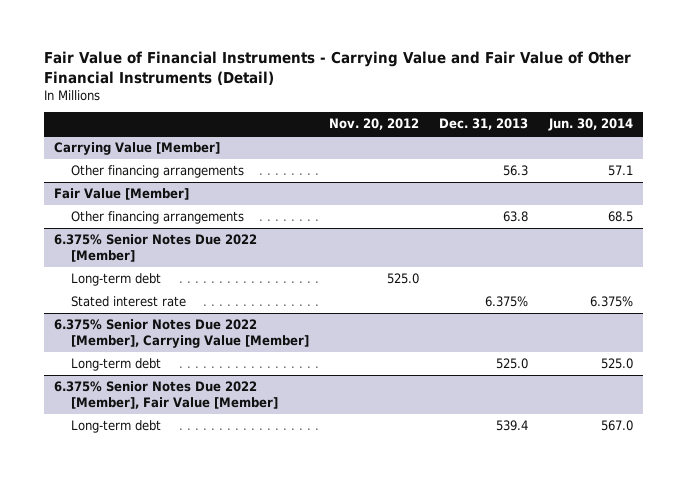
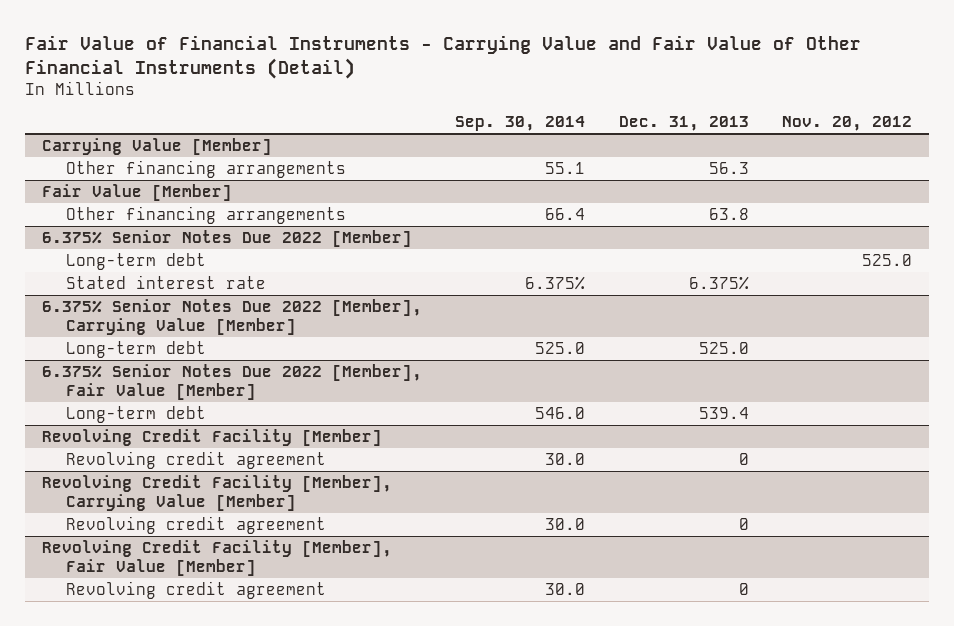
- | Nov. 20, 2012 | Dec. 31, 2013 | Jun. 30, 2014
+ | Sep. 30, 2014 | Dec. 31, 2013 | Nov. 20, 2012
+ Revolving Credit Facility [Member]
+ Revolving credit agreement | 30.0 | 0 |
+ Revolving Credit Facility [Member], Carrying Value [Member]
+ Revolving credit agreement | 30.0 | 0 |
+ Revolving Credit Facility [Member], Fair Value [Member]
+ Revolving credit agreement | 30.0 | 0 |

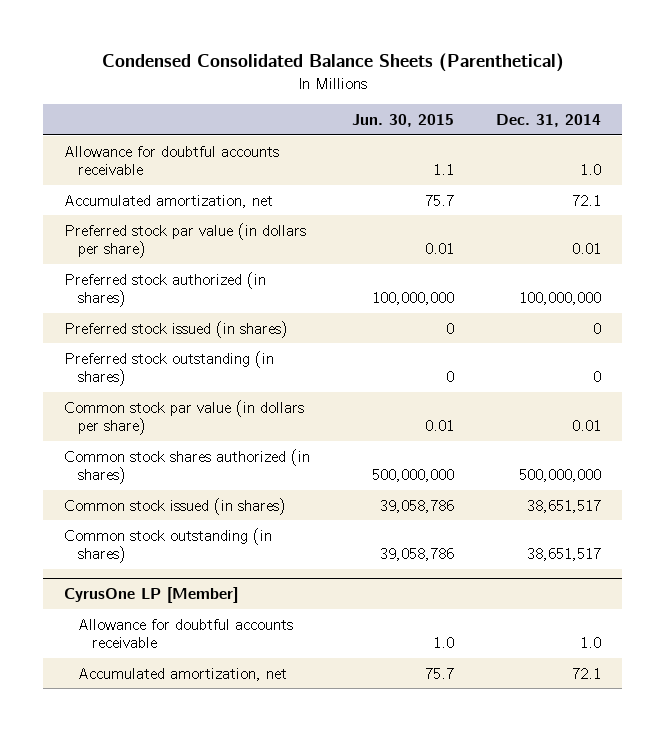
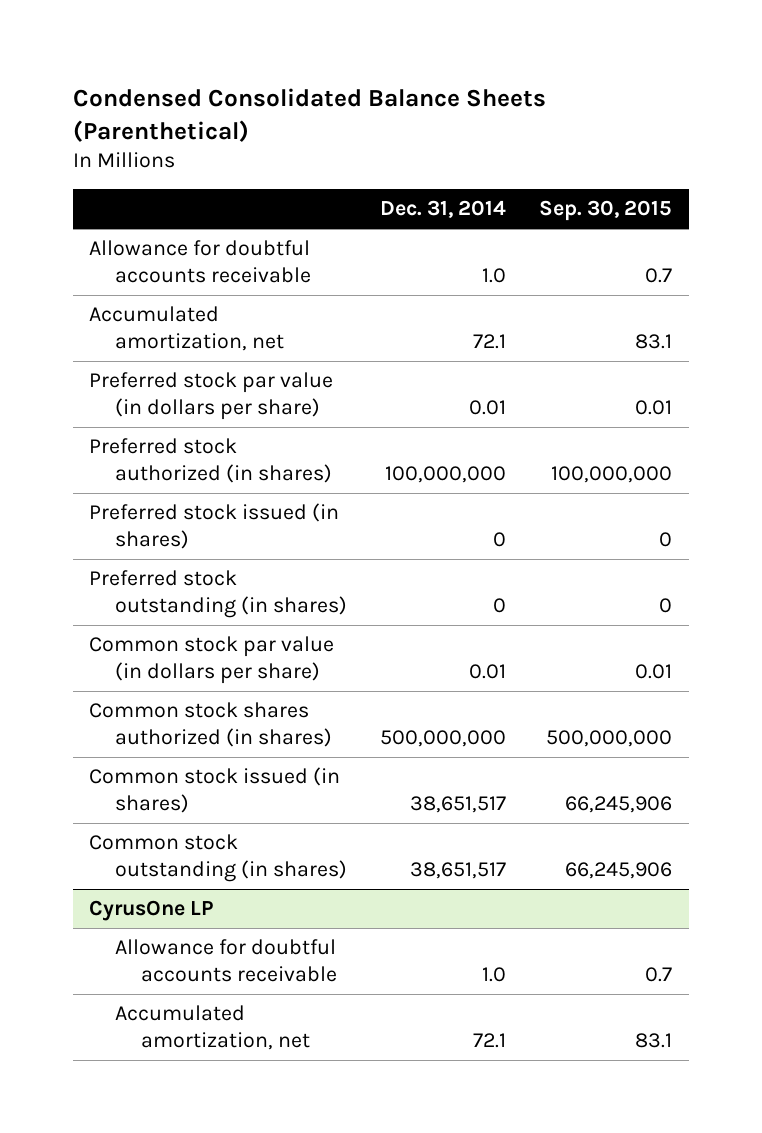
- | Jun. 30, 2015 | Dec. 31, 2014
+ | Dec. 31, 2014 | Sep. 30, 2015
- CyrusOne LP [Member]
+ CyrusOne LP

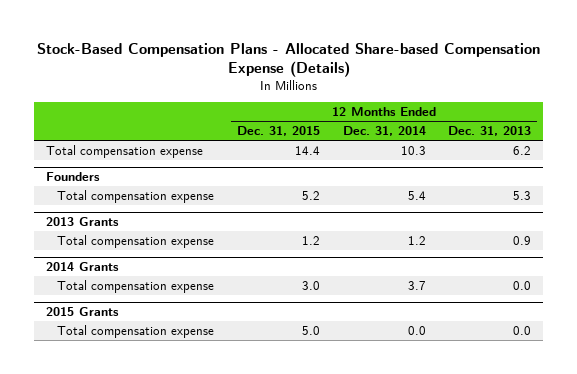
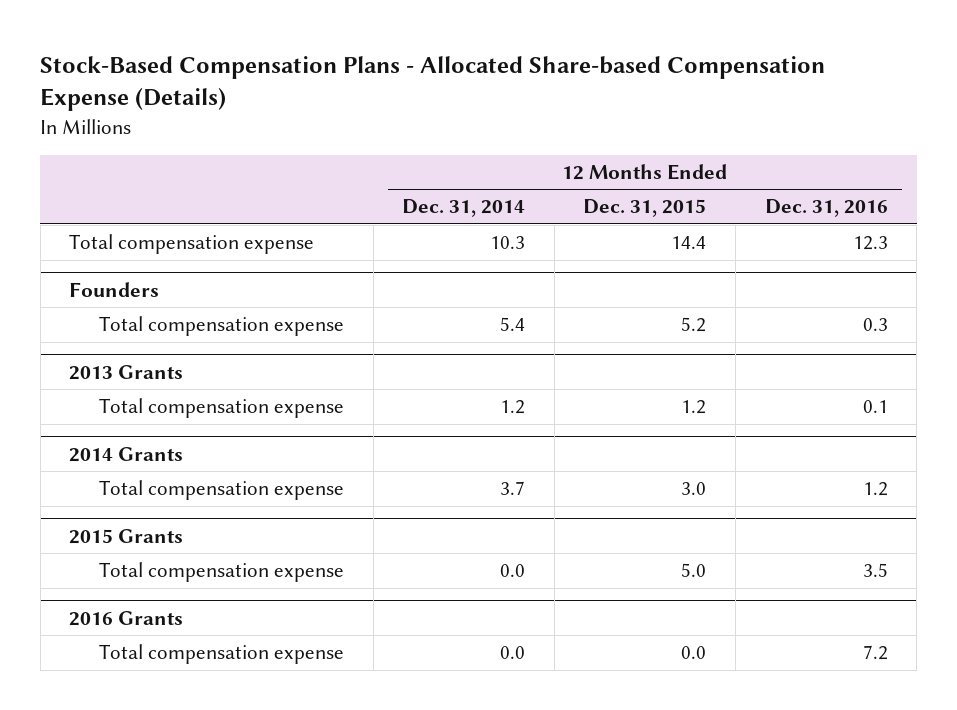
- | 12 Months Ended Dec. 31, 2015 | 12 Months Ended Dec. 31, 2014 | 12 Months Ended Dec. 31, 2013
+ | 12 Months Ended Dec. 31, 2014 | 12 Months Ended Dec. 31, 2015 | 12 Months Ended Dec. 31, 2016
+ 2016 Grants
+ Total compensation expense | 0.0 | 0.0 | 7.2

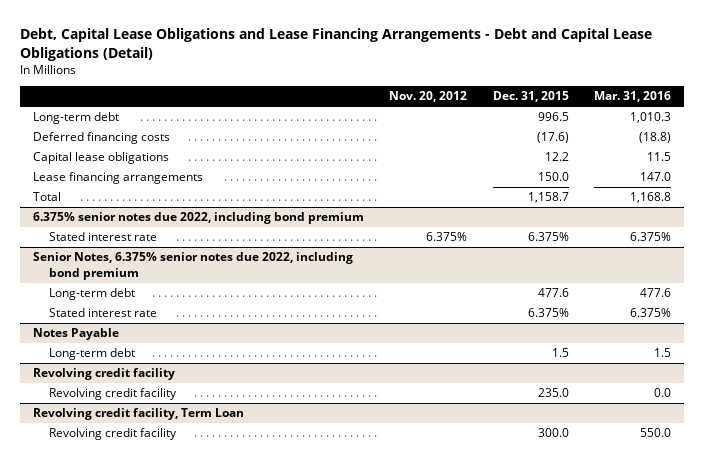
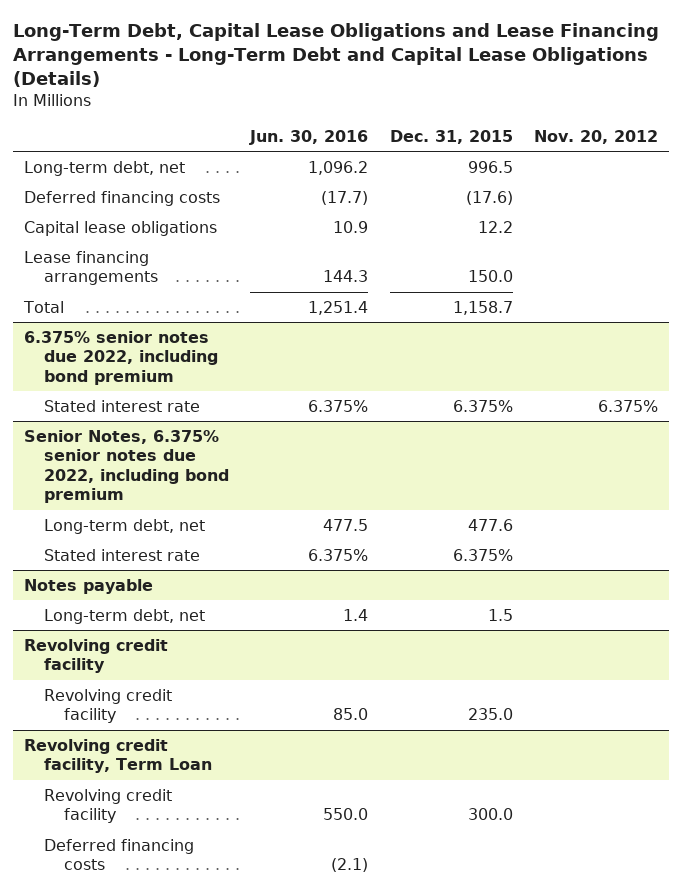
- Debt, Capital Lease Obligations and Lease Financing Arrangements - Debt and Capital Lease Obligations (Detail)
+ Long-Term Debt, Capital Lease Obligations and Lease Financing Arrangements - Long-Term Debt and Capital Lease Obligations (Details)
- | Nov. 20, 2012 | Dec. 31, 2015 | Mar. 31, 2016
+ | Jun. 30, 2016 | Dec. 31, 2015 | Nov. 20, 2012
- Long-term debt | | 996.5 | 1,010.3
+ Long-term debt, net | 1,096.2 | 996.5 |
@ Senior Notes, 6.375% senior notes due 2022, including bond premium
- Long-term debt | | 477.6 | 477.6
+ Long-term debt, net | 477.5 | 477.6 |
- Notes Payable
- Long-term debt | | 1.5 | 1.5
+ Notes payable
+ Long-term debt, net | 1.4 | 1.5 |
@ Revolving credit facility, Term Loan
+ Deferred financing costs | (2.1) | |

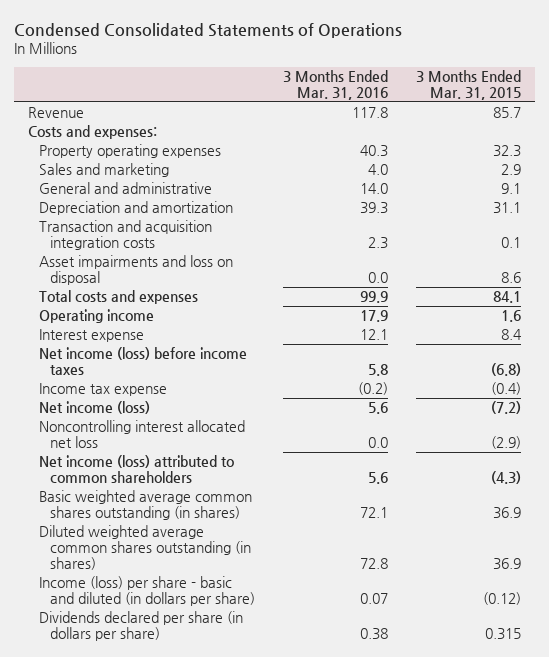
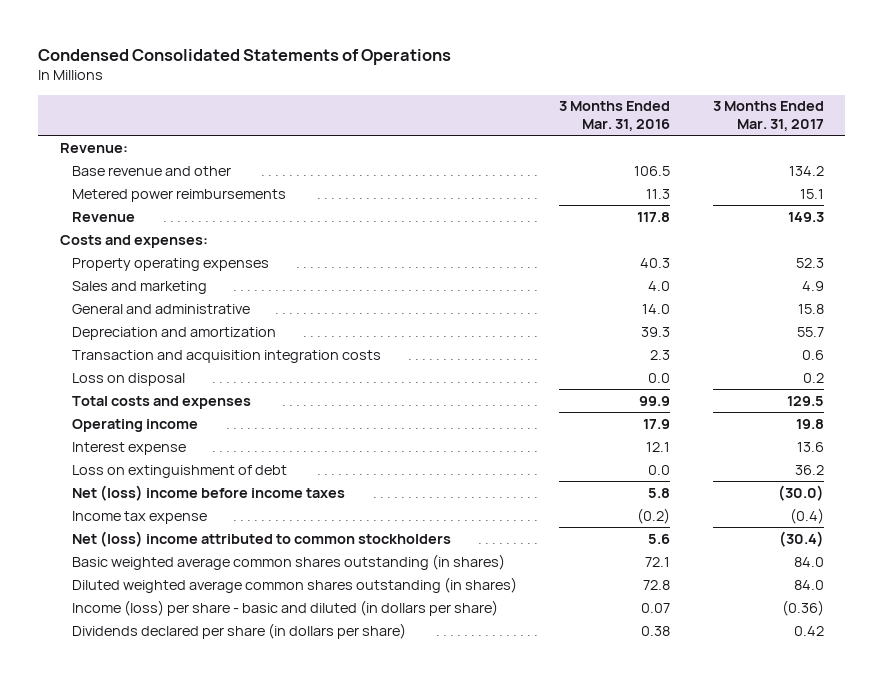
- | 3 Months Ended Mar. 31, 2016 | 3 Months Ended Mar. 31, 2015
+ | 3 Months Ended Mar. 31, 2016 | 3 Months Ended Mar. 31, 2017
+ Revenue:
+ Base revenue and other | 106.5 | 134.2
+ Metered power reimbursements | 11.3 | 15.1
- Asset impairments and loss on disposal | 0.0 | 8.6
+ Loss on disposal | 0.0 | 0.2
- Net income (loss) before income taxes | 5.8 | (6.8)
+ Loss on extinguishment of debt | 0.0 | 36.2
+ Net (loss) income before income taxes | 5.8 | (30.0)
- Net income (loss) | 5.6 | (7.2)
- Noncontrolling interest allocated net loss | 0.0 | (2.9)
- Net income (loss) attributed to common shareholders | 5.6 | (4.3)
+ Net (loss) income attributed to common stockholders | 5.6 | (30.4)

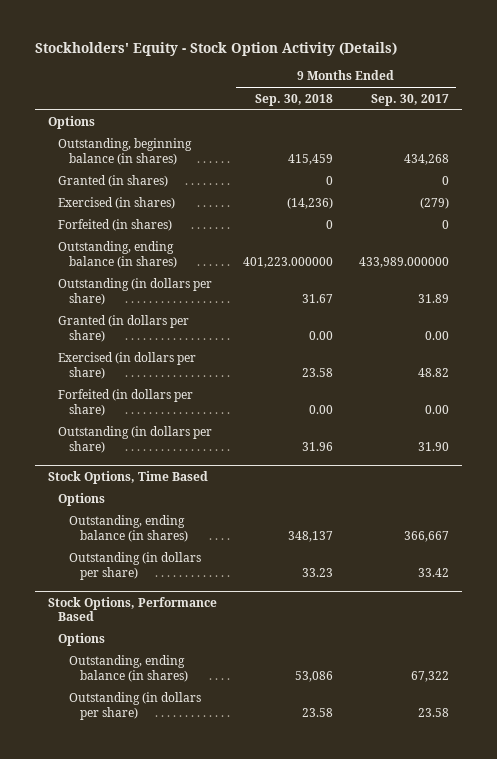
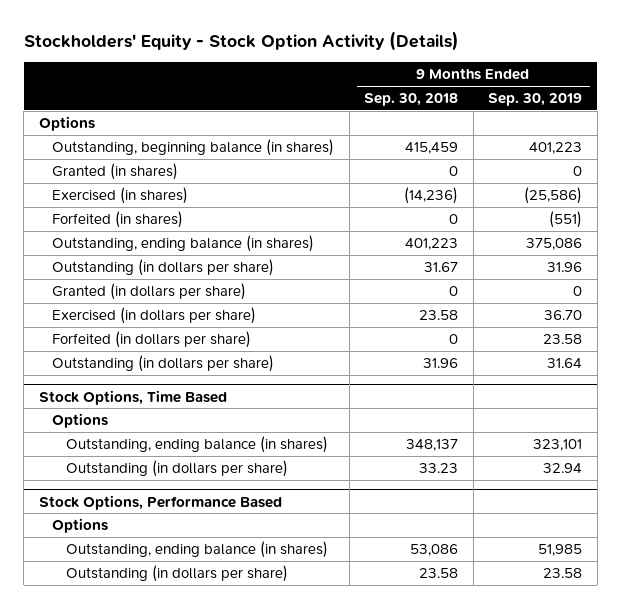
- | 9 Months Ended Sep. 30, 2018 | 9 Months Ended Sep. 30, 2017
+ | 9 Months Ended Sep. 30, 2018 | 9 Months Ended Sep. 30, 2019
- Outstanding, ending balance (in shares) | 401,223.000000 | 433,989.000000
+ Outstanding, ending balance (in shares) | 401,223 | 375,086
- Granted (in dollars per share) | 0.00 | 0.00
+ Granted (in dollars per share) | 0 | 0
- Forfeited (in dollars per share) | 0.00 | 0.00
+ Forfeited (in dollars per share) | 0 | 23.58

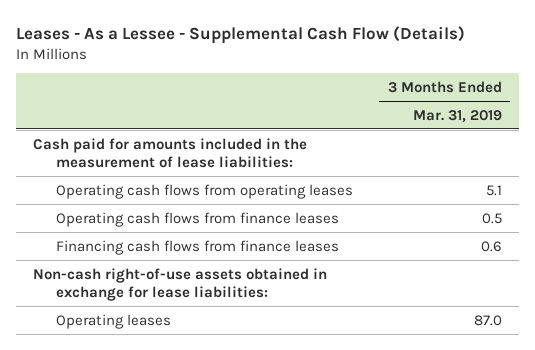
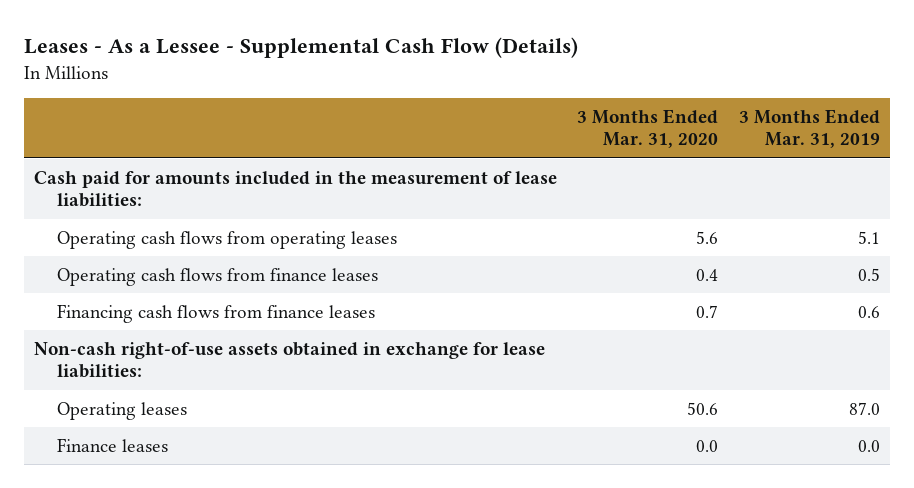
- | 3 Months Ended Mar. 31, 2019
+ | 3 Months Ended Mar. 31, 2020 | 3 Months Ended Mar. 31, 2019
+ Finance leases | 0.0 | 0.0

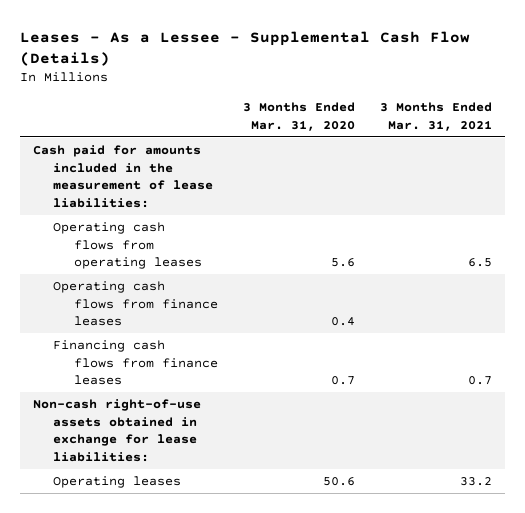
- | 3 Months Ended Mar. 31, 2020 | 3 Months Ended Mar. 31, 2019
+ | 3 Months Ended Mar. 31, 2020 | 3 Months Ended Mar. 31, 2021
- Finance leases | 0.0 | 0.0

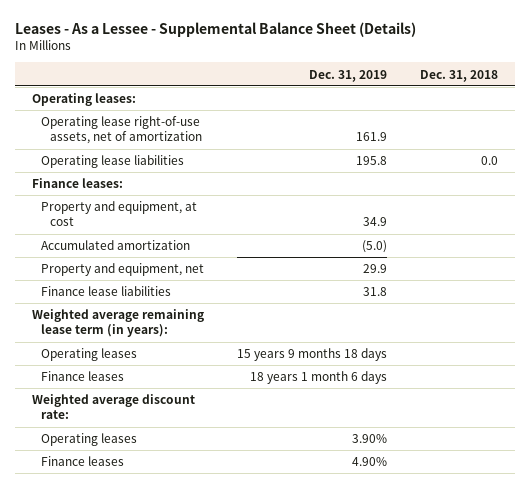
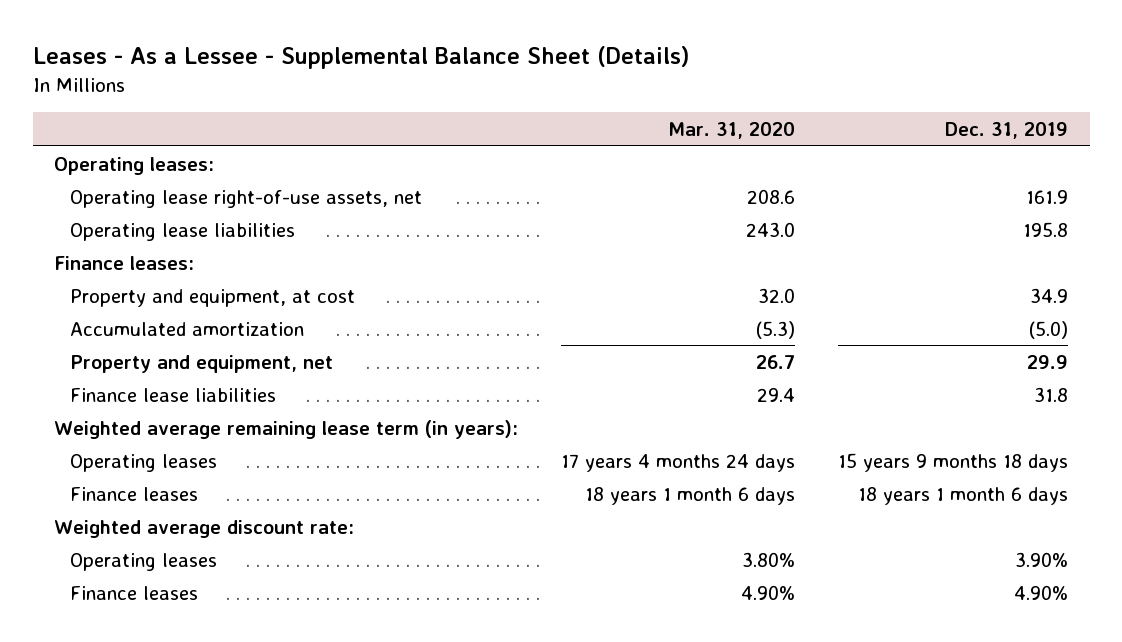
- | Dec. 31, 2019 | Dec. 31, 2018
+ | Mar. 31, 2020 | Dec. 31, 2019
- Operating lease right-of-use assets, net of amortization | 161.9 |
+ Operating lease right-of-use assets, net | 208.6 | 161.9

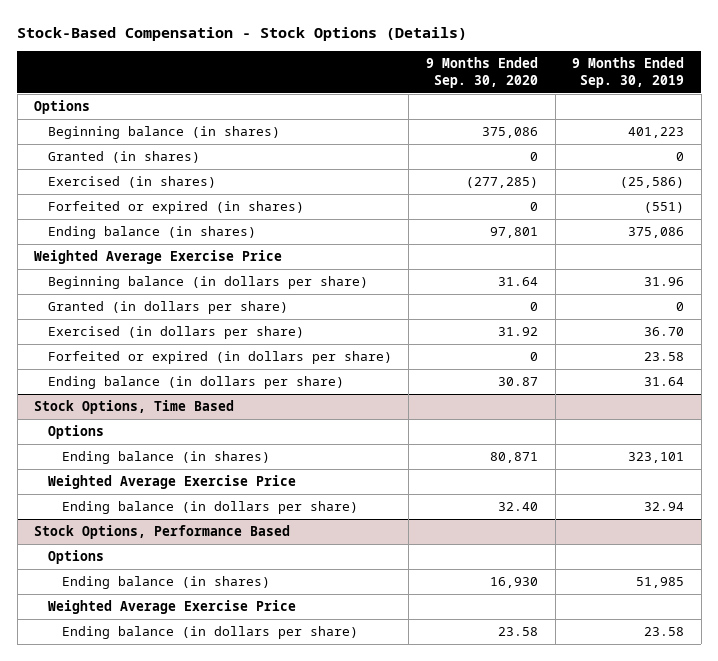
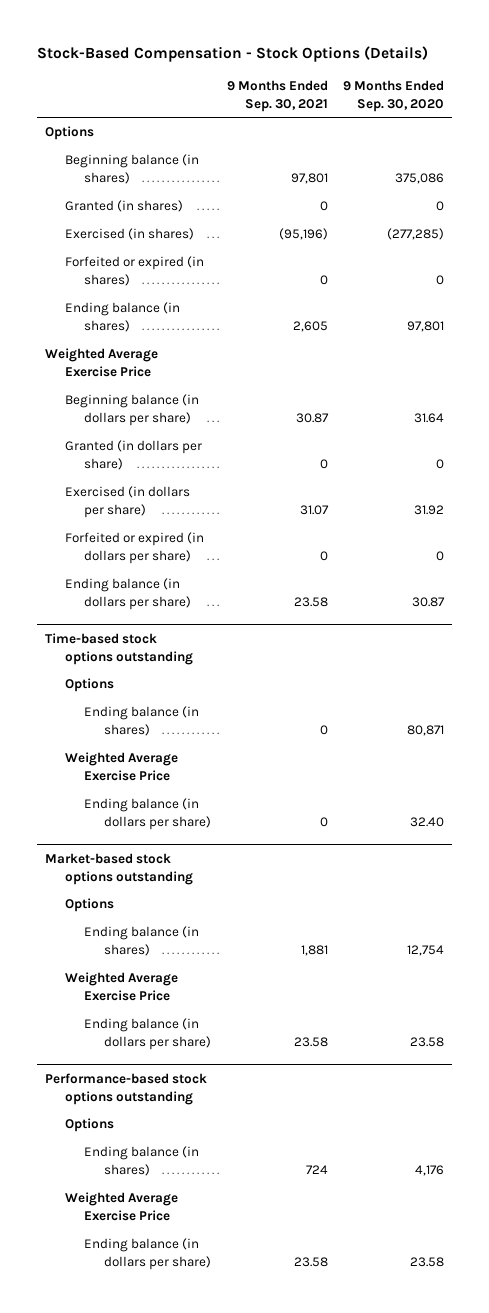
- | 9 Months Ended Sep. 30, 2020 | 9 Months Ended Sep. 30, 2019
+ | 9 Months Ended Sep. 30, 2021 | 9 Months Ended Sep. 30, 2020
- Stock Options, Time Based
+ Time-based stock options outstanding
- Stock Options, Performance Based
+ Market-based stock options outstanding
- Ending balance (in shares) | 16,930 | 51,985
+ Ending balance (in shares) | 1,881 | 12,754
+ Performance-based stock options outstanding
+ Options
+ Ending balance (in shares) | 724 | 4,176
+ Weighted Average Exercise Price
+ Ending balance (in dollars per share) | 23.58 | 23.58

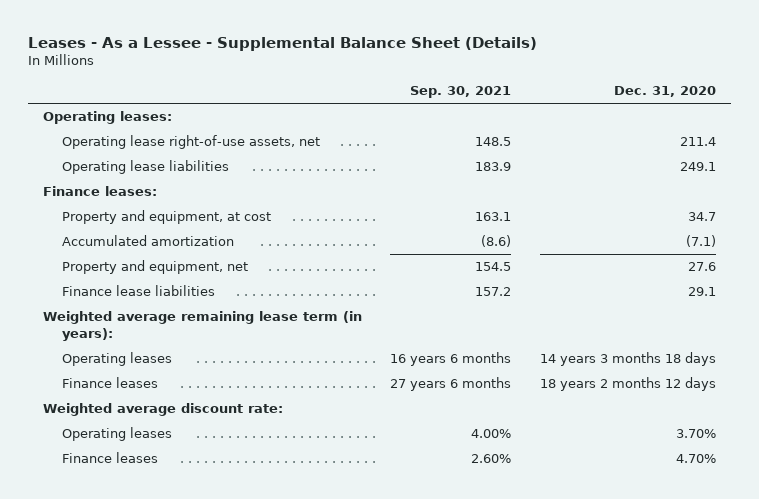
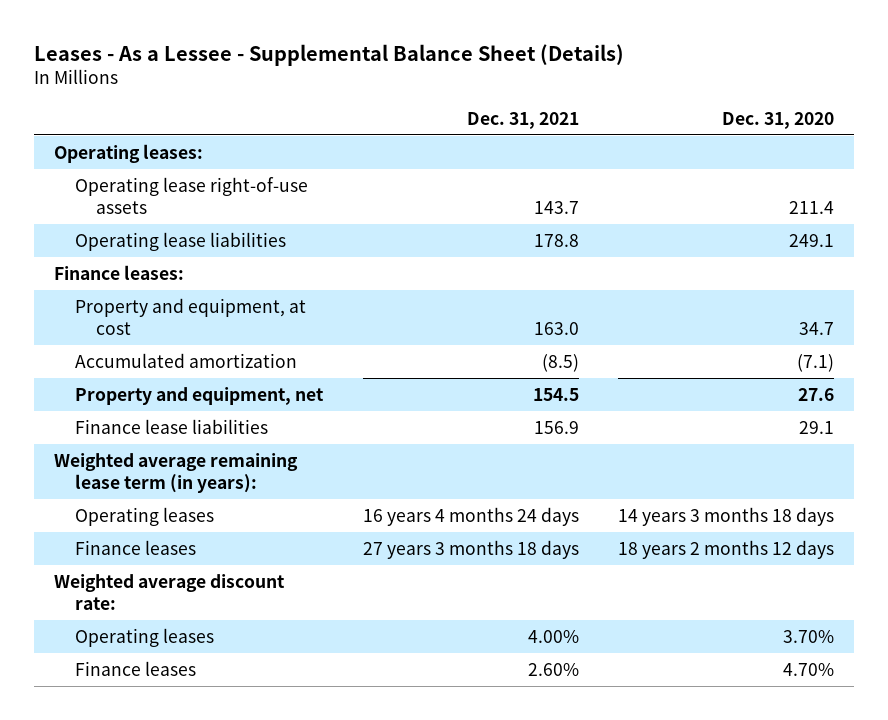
- | Sep. 30, 2021 | Dec. 31, 2020
+ | Dec. 31, 2021 | Dec. 31, 2020
- Operating lease right-of-use assets, net | 148.5 | 211.4
+ Operating lease right-of-use assets | 143.7 | 211.4

